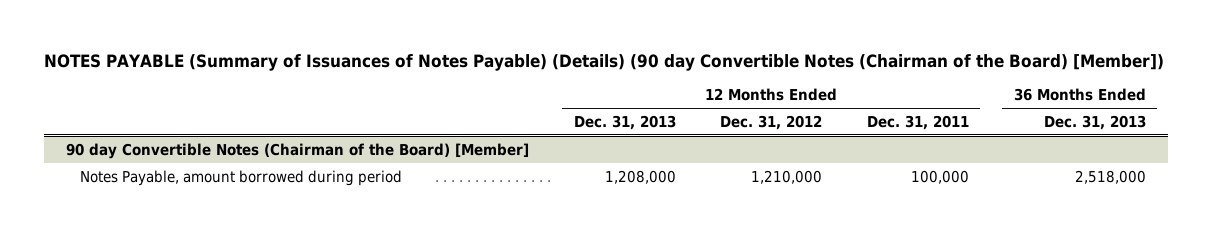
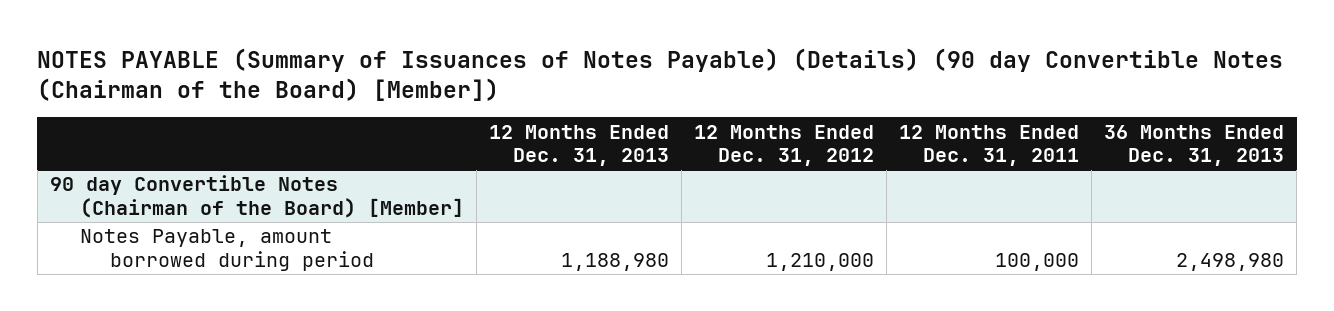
@ 90 day Convertible Notes (Chairman of the Board) [Member]
- Notes Payable, amount borrowed during period | 1,208,000 | 1,210,000 | 100,000 | 2,518,000
+ Notes Payable, amount borrowed during period | 1,188,980 | 1,210,000 | 100,000 | 2,498,980

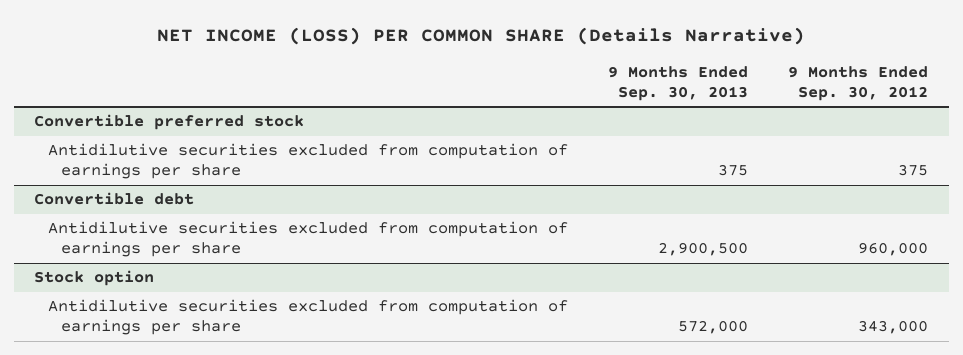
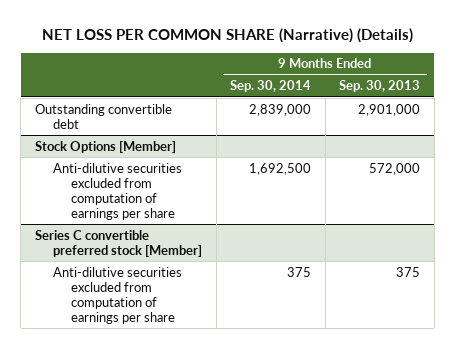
- NET INCOME (LOSS) PER COMMON SHARE (Details Narrative)
+ NET LOSS PER COMMON SHARE (Narrative) (Details)
- | 9 Months Ended Sep. 30, 2013 | 9 Months Ended Sep. 30, 2012
+ | 9 Months Ended Sep. 30, 2014 | 9 Months Ended Sep. 30, 2013
- Convertible preferred stock
- Antidilutive securities excluded from computation of earnings per share | 375 | 375
- Convertible debt
- Antidilutive securities excluded from computation of earnings per share | 2,900,500 | 960,000
- Stock option
- Antidilutive securities excluded from computation of earnings per share | 572,000 | 343,000
+ Outstanding convertible debt | 2,839,000 | 2,901,000
+ Stock Options [Member]
+ Anti-dilutive securities excluded from computation of earnings per share | 1,692,500 | 572,000
+ Series C convertible preferred stock [Member]
+ Anti-dilutive securities excluded from computation of earnings per share | 375 | 375

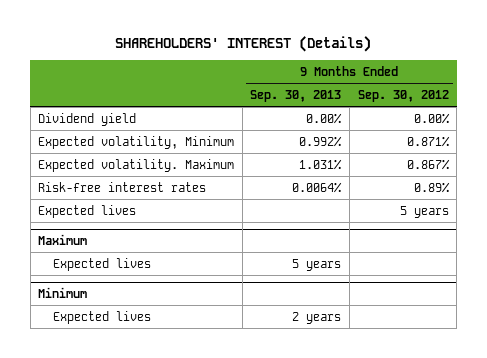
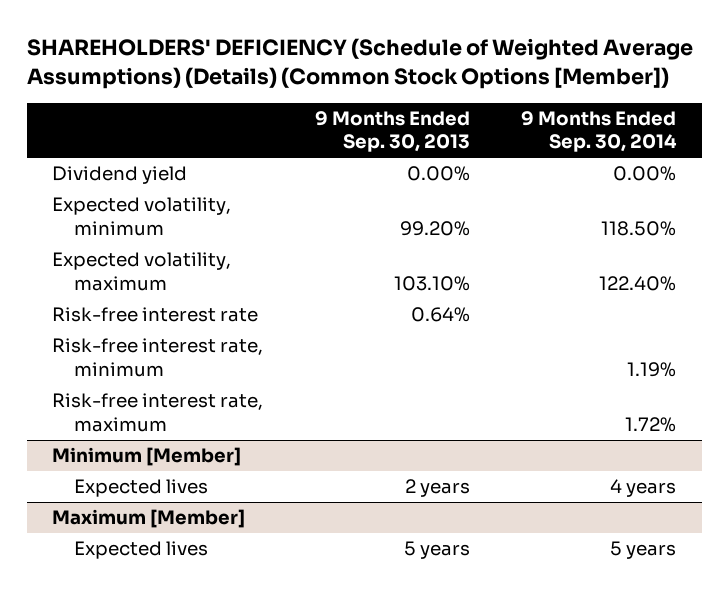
- SHAREHOLDERS' INTEREST (Details)
+ SHAREHOLDERS' DEFICIENCY (Schedule of Weighted Average Assumptions) (Details) (Common Stock Options [Member])
- | 9 Months Ended Sep. 30, 2013 | 9 Months Ended Sep. 30, 2012
+ | 9 Months Ended Sep. 30, 2013 | 9 Months Ended Sep. 30, 2014
- Expected volatility, Minimum | 0.992% | 0.871%
- Expected volatility. Maximum | 1.031% | 0.867%
- Risk-free interest rates | 0.0064% | 0.89%
- Expected lives | | 5 years
- Maximum
- Expected lives | 5 years |
- Minimum
+ Expected volatility, minimum | 99.20% | 118.50%
+ Expected volatility, maximum | 103.10% | 122.40%
+ Risk-free interest rate | 0.64% |
+ Risk-free interest rate, minimum | | 1.19%
+ Risk-free interest rate, maximum | | 1.72%
+ Minimum [Member]
+ Maximum [Member]
+ Expected lives | 5 years | 5 years

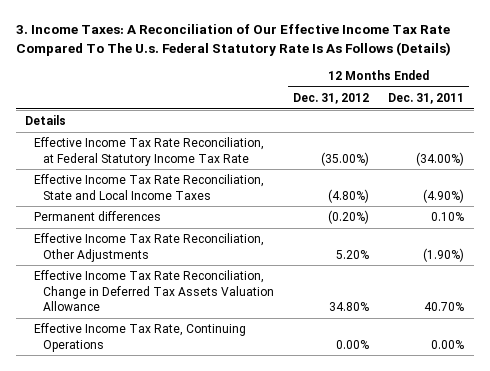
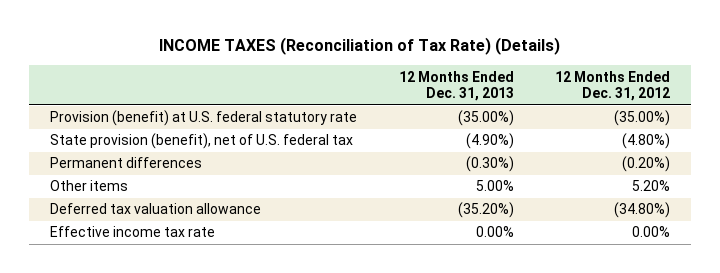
- 3. Income Taxes: A Reconciliation of Our Effective Income Tax Rate Compared To The U.s. Federal Statutory Rate Is As Follows (Details)
+ INCOME TAXES (Reconciliation of Tax Rate) (Details)
- | 12 Months Ended Dec. 31, 2012 | 12 Months Ended Dec. 31, 2011
+ | 12 Months Ended Dec. 31, 2013 | 12 Months Ended Dec. 31, 2012
- Details
- Effective Income Tax Rate Reconciliation, at Federal Statutory Income Tax Rate | (35.00%) | (34.00%)
- Effective Income Tax Rate Reconciliation, State and Local Income Taxes | (4.80%) | (4.90%)
+ Provision (benefit) at U.S. federal statutory rate | (35.00%) | (35.00%)
+ State provision (benefit), net of U.S. federal tax | (4.90%) | (4.80%)
- Effective Income Tax Rate Reconciliation, Other Adjustments | 5.20% | (1.90%)
- Effective Income Tax Rate Reconciliation, Change in Deferred Tax Assets Valuation Allowance | 34.80% | 40.70%
- Effective Income Tax Rate, Continuing Operations | 0.00% | 0.00%
+ Other items | 5.00% | 5.20%
+ Deferred tax valuation allowance | (35.20%) | (34.80%)
+ Effective income tax rate | 0.00% | 0.00%

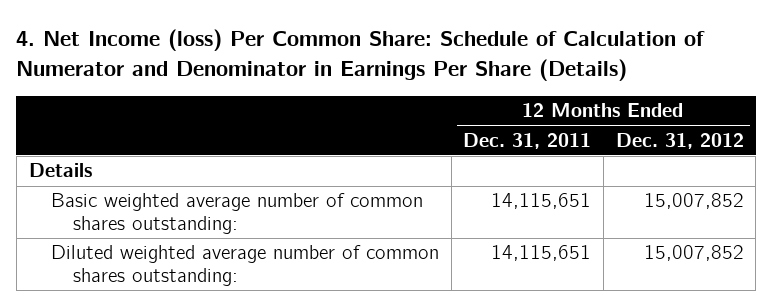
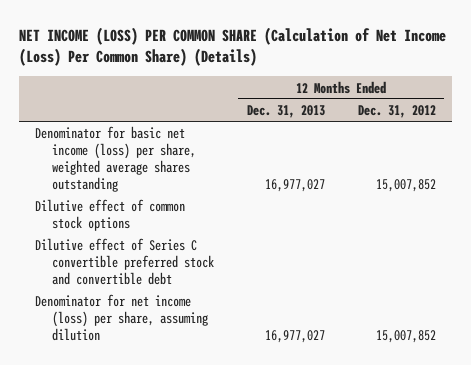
- 4. Net Income (loss) Per Common Share: Schedule of Calculation of Numerator and Denominator in Earnings Per Share (Details)
+ NET INCOME (LOSS) PER COMMON SHARE (Calculation of Net Income (Loss) Per Common Share) (Details)
- | 12 Months Ended Dec. 31, 2011 | 12 Months Ended Dec. 31, 2012
+ | 12 Months Ended Dec. 31, 2013 | 12 Months Ended Dec. 31, 2012
- Details
- Basic weighted average number of common shares outstanding: | 14,115,651 | 15,007,852
- Diluted weighted average number of common shares outstanding: | 14,115,651 | 15,007,852
+ Denominator for basic net income (loss) per share, weighted average shares outstanding | 16,977,027 | 15,007,852
+ Dilutive effect of common stock options
+ Dilutive effect of Series C convertible preferred stock and convertible debt
+ Denominator for net income (loss) per share, assuming dilution | 16,977,027 | 15,007,852

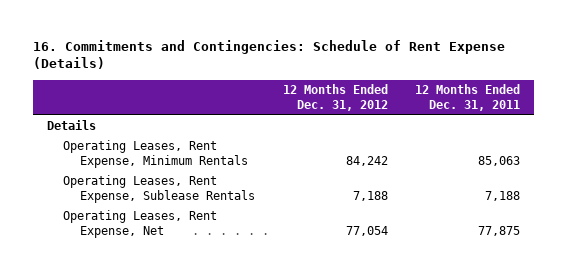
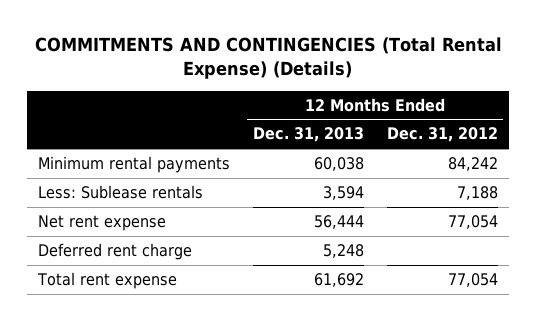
- 16. Commitments and Contingencies: Schedule of Rent Expense (Details)
+ COMMITMENTS AND CONTINGENCIES (Total Rental Expense) (Details)
- | 12 Months Ended Dec. 31, 2012 | 12 Months Ended Dec. 31, 2011
+ | 12 Months Ended Dec. 31, 2013 | 12 Months Ended Dec. 31, 2012
- Details
- Operating Leases, Rent Expense, Minimum Rentals | 84,242 | 85,063
- Operating Leases, Rent Expense, Sublease Rentals | 7,188 | 7,188
- Operating Leases, Rent Expense, Net | 77,054 | 77,875
+ Minimum rental payments | 60,038 | 84,242
+ Less: Sublease rentals | 3,594 | 7,188
+ Net rent expense | 56,444 | 77,054
+ Deferred rent charge | 5,248 |
+ Total rent expense | 61,692 | 77,054

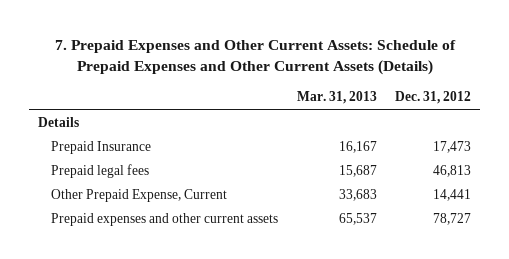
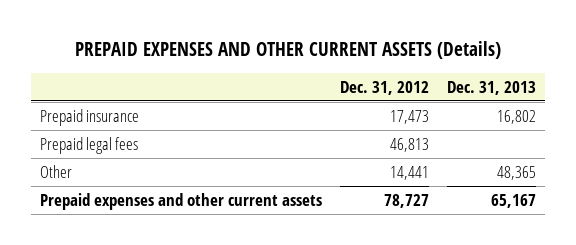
- 7. Prepaid Expenses and Other Current Assets: Schedule of Prepaid Expenses and Other Current Assets (Details)
+ PREPAID EXPENSES AND OTHER CURRENT ASSETS (Details)
- | Mar. 31, 2013 | Dec. 31, 2012
+ | Dec. 31, 2012 | Dec. 31, 2013
- Details
- Prepaid Insurance | 16,167 | 17,473
+ Prepaid insurance | 17,473 | 16,802
- Other Prepaid Expense, Current | 33,683 | 14,441
+ Other | 14,441 | 48,365

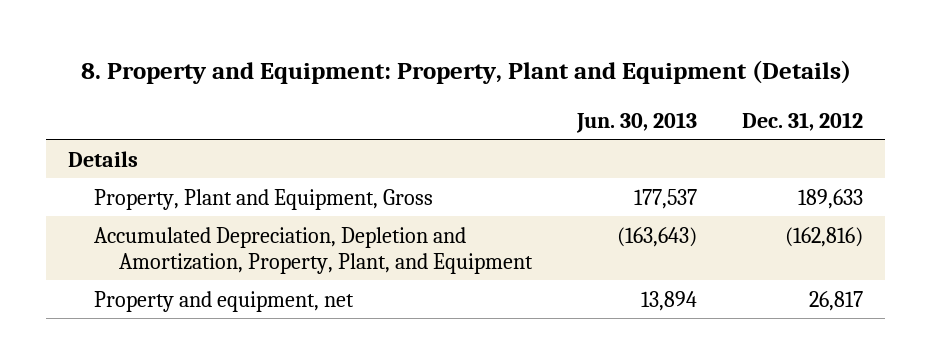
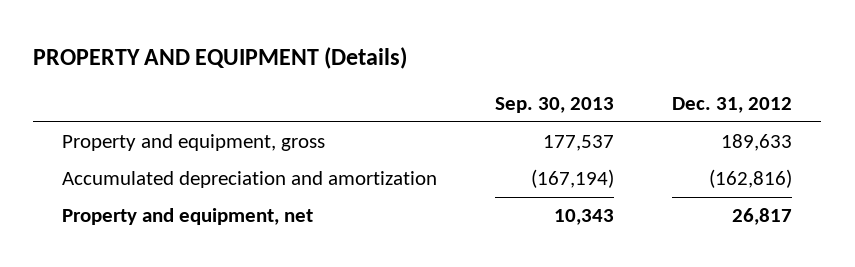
- 8. Property and Equipment: Property, Plant and Equipment (Details)
+ PROPERTY AND EQUIPMENT (Details)
- | Jun. 30, 2013 | Dec. 31, 2012
+ | Sep. 30, 2013 | Dec. 31, 2012
- Details
- Property, Plant and Equipment, Gross | 177,537 | 189,633
- Accumulated Depreciation, Depletion and Amortization, Property, Plant, and Equipment | (163,643) | (162,816)
+ Property and equipment, gross | 177,537 | 189,633
+ Accumulated depreciation and amortization | (167,194) | (162,816)

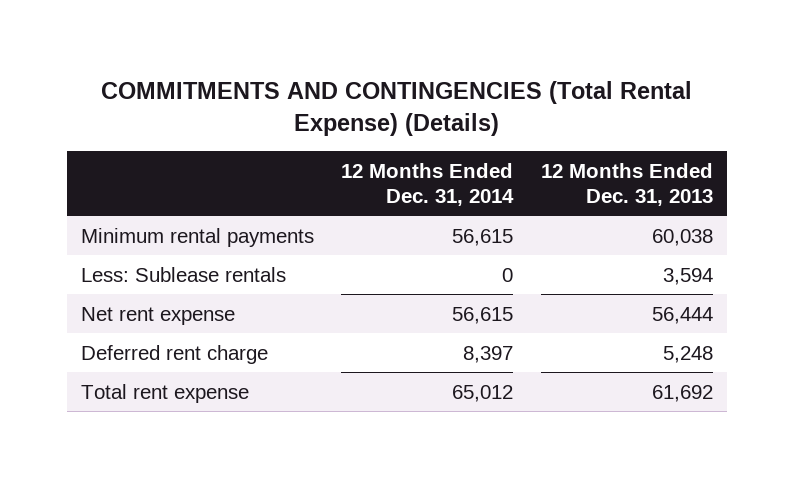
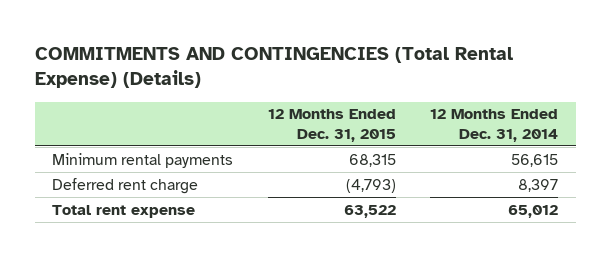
- | 12 Months Ended Dec. 31, 2014 | 12 Months Ended Dec. 31, 2013
+ | 12 Months Ended Dec. 31, 2015 | 12 Months Ended Dec. 31, 2014
- Less: Sublease rentals | 0 | 3,594
- Net rent expense | 56,615 | 56,444

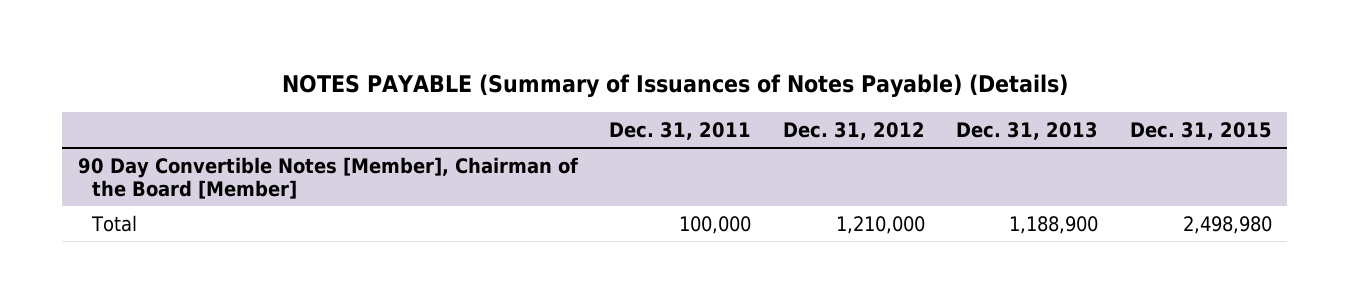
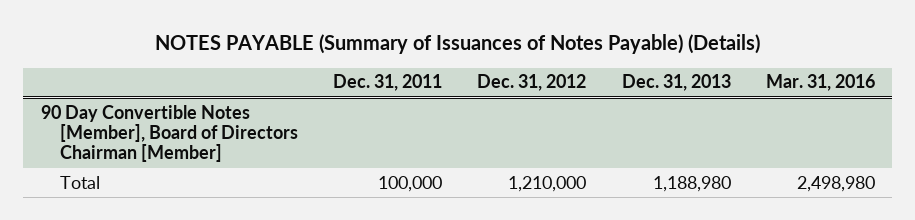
- | Dec. 31, 2011 | Dec. 31, 2012 | Dec. 31, 2013 | Dec. 31, 2015
+ | Dec. 31, 2011 | Dec. 31, 2012 | Dec. 31, 2013 | Mar. 31, 2016
- 90 Day Convertible Notes [Member], Chairman of the Board [Member]
- Total | 100,000 | 1,210,000 | 1,188,900 | 2,498,980
+ 90 Day Convertible Notes [Member], Board of Directors Chairman [Member]
+ Total | 100,000 | 1,210,000 | 1,188,980 | 2,498,980

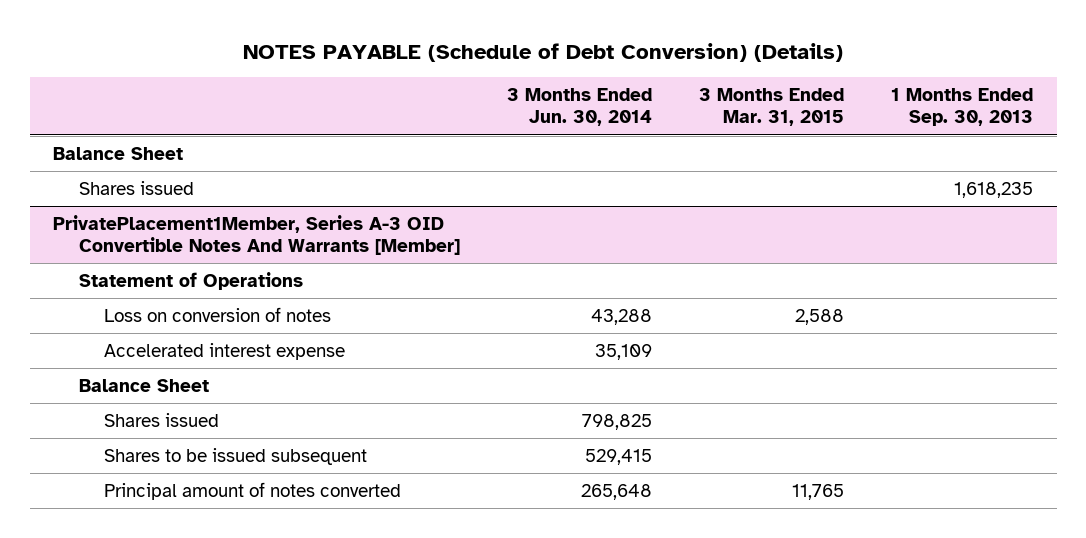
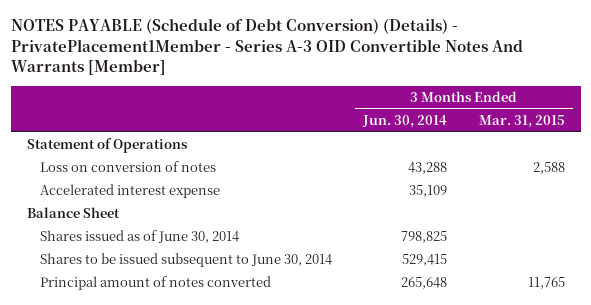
- NOTES PAYABLE (Schedule of Debt Conversion) (Details)
+ NOTES PAYABLE (Schedule of Debt Conversion) (Details) - PrivatePlacement1Member - Series A-3 OID Convertible Notes And Warrants [Member]
- | 3 Months Ended Jun. 30, 2014 | 3 Months Ended Mar. 31, 2015 | 1 Months Ended Sep. 30, 2013
+ | 3 Months Ended Jun. 30, 2014 | 3 Months Ended Mar. 31, 2015
- Balance Sheet
- Shares issued | | | 1,618,235
- PrivatePlacement1Member, Series A-3 OID Convertible Notes And Warrants [Member]
- Shares issued | 798,825 | |
- Shares to be issued subsequent | 529,415 | |
+ Shares issued as of June 30, 2014 | 798,825 |
+ Shares to be issued subsequent to June 30, 2014 | 529,415 |

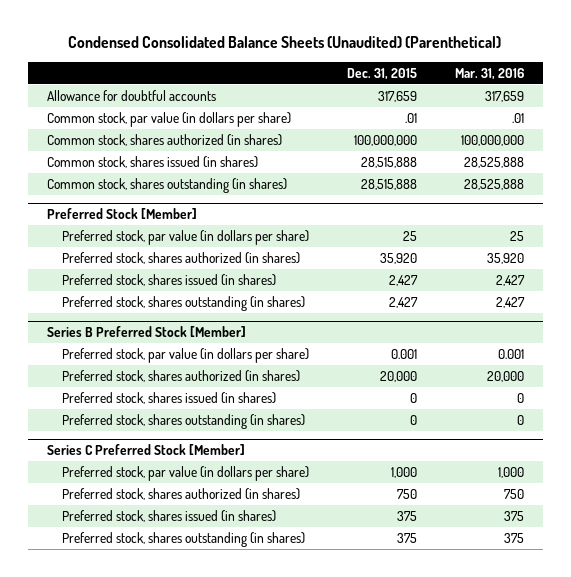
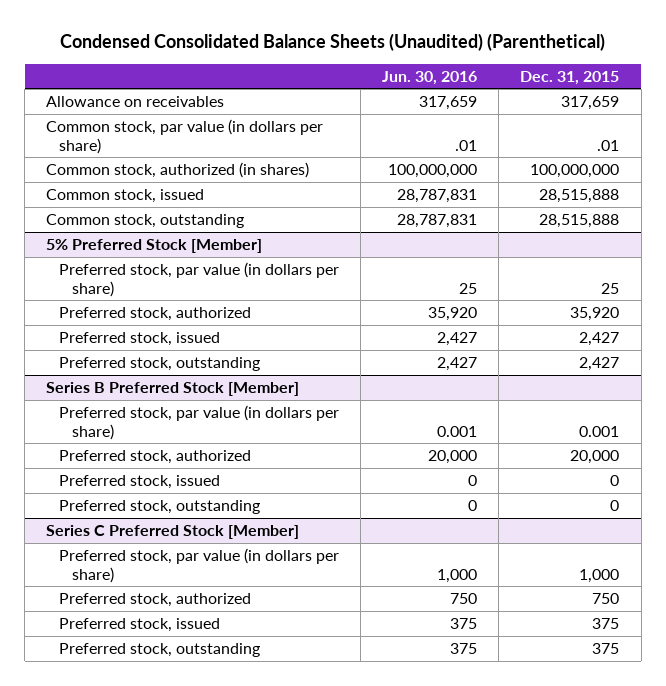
- | Dec. 31, 2015 | Mar. 31, 2016
+ | Jun. 30, 2016 | Dec. 31, 2015
- Allowance for doubtful accounts | 317,659 | 317,659
+ Allowance on receivables | 317,659 | 317,659
- Common stock, shares authorized (in shares) | 100,000,000 | 100,000,000
- Common stock, shares issued (in shares) | 28,515,888 | 28,525,888
- Common stock, shares outstanding (in shares) | 28,515,888 | 28,525,888
- Preferred Stock [Member]
+ Common stock, authorized (in shares) | 100,000,000 | 100,000,000
+ Common stock, issued | 28,787,831 | 28,515,888
+ Common stock, outstanding | 28,787,831 | 28,515,888
+ 5% Preferred Stock [Member]
- Preferred stock, shares authorized (in shares) | 35,920 | 35,920
- Preferred stock, shares issued (in shares) | 2,427 | 2,427
- Preferred stock, shares outstanding (in shares) | 2,427 | 2,427
+ Preferred stock, authorized | 35,920 | 35,920
+ Preferred stock, issued | 2,427 | 2,427
+ Preferred stock, outstanding | 2,427 | 2,427
@ Series B Preferred Stock [Member]
- Preferred stock, shares authorized (in shares) | 20,000 | 20,000
- Preferred stock, shares issued (in shares) | 0 | 0
- Preferred stock, shares outstanding (in shares) | 0 | 0
+ Preferred stock, authorized | 20,000 | 20,000
+ Preferred stock, issued | 0 | 0
+ Preferred stock, outstanding | 0 | 0
@ Series C Preferred Stock [Member]
- Preferred stock, shares authorized (in shares) | 750 | 750
- Preferred stock, shares issued (in shares) | 375 | 375
- Preferred stock, shares outstanding (in shares) | 375 | 375
+ Preferred stock, authorized | 750 | 750
+ Preferred stock, issued | 375 | 375
+ Preferred stock, outstanding | 375 | 375

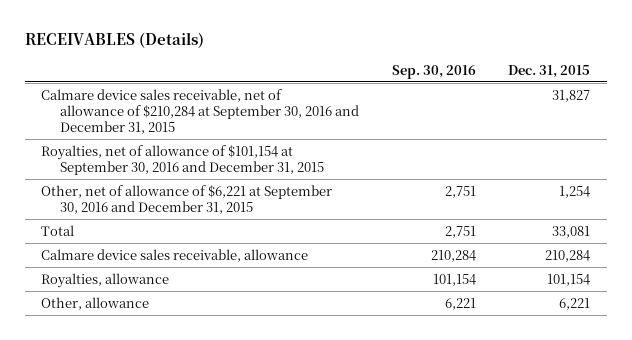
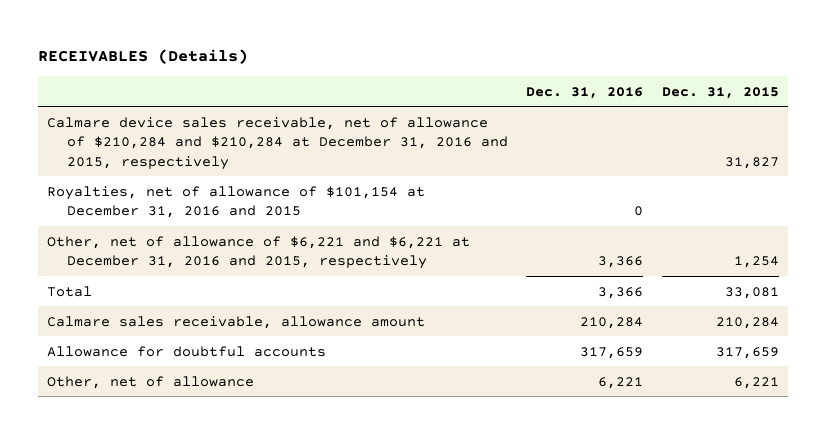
- | Sep. 30, 2016 | Dec. 31, 2015
+ | Dec. 31, 2016 | Dec. 31, 2015
- Calmare device sales receivable, net of allowance of $210,284 at September 30, 2016 and December 31, 2015 | | 31,827
- Royalties, net of allowance of $101,154 at September 30, 2016 and December 31, 2015
- Other, net of allowance of $6,221 at September 30, 2016 and December 31, 2015 | 2,751 | 1,254
+ Calmare device sales receivable, net of allowance of $210,284 and $210,284 at December 31, 2016 and 2015, respectively | | 31,827
+ Royalties, net of allowance of $101,154 at December 31, 2016 and 2015 | 0 |
+ Other, net of allowance of $6,221 and $6,221 at December 31, 2016 and 2015, respectively | 3,366 | 1,254
- Calmare device sales receivable, allowance | 210,284 | 210,284
- Royalties, allowance | 101,154 | 101,154
- Other, allowance | 6,221 | 6,221
+ Calmare sales receivable, allowance amount | 210,284 | 210,284
+ Allowance for doubtful accounts | 317,659 | 317,659
+ Other, net of allowance | 6,221 | 6,221

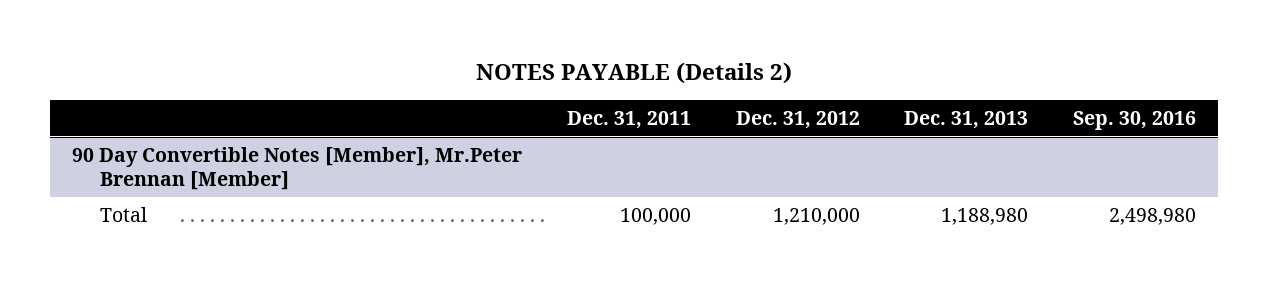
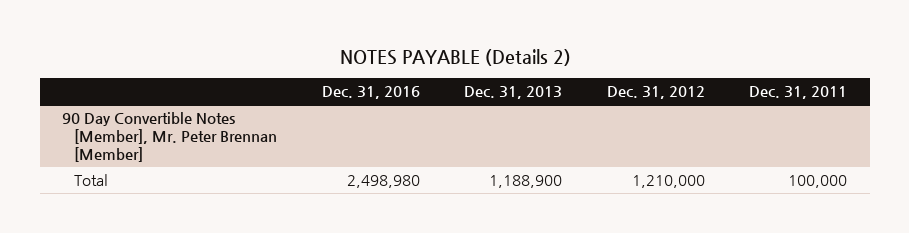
- | Dec. 31, 2011 | Dec. 31, 2012 | Dec. 31, 2013 | Sep. 30, 2016
+ | Dec. 31, 2016 | Dec. 31, 2013 | Dec. 31, 2012 | Dec. 31, 2011
- 90 Day Convertible Notes [Member], Mr.Peter Brennan [Member]
- Total | 100,000 | 1,210,000 | 1,188,980 | 2,498,980
+ 90 Day Convertible Notes [Member], Mr. Peter Brennan [Member]
+ Total | 2,498,980 | 1,188,900 | 1,210,000 | 100,000

